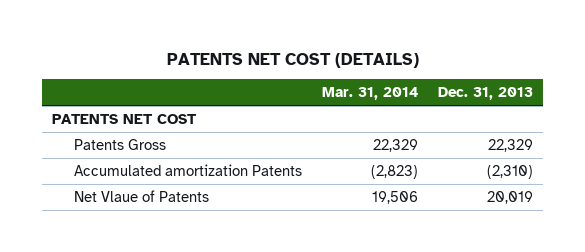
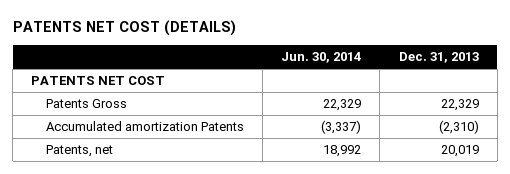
- | Mar. 31, 2014 | Dec. 31, 2013
+ | Jun. 30, 2014 | Dec. 31, 2013
- Net Vlaue of Patents | 19,506 | 20,019
+ Patents, net | 18,992 | 20,019

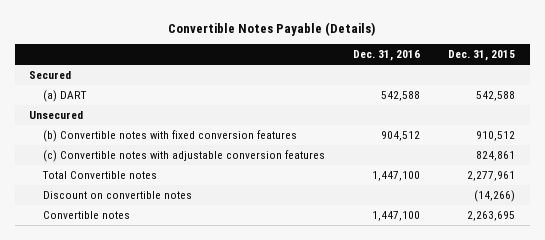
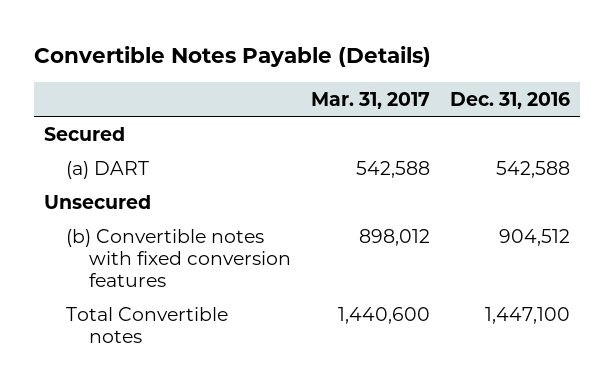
- | Dec. 31, 2016 | Dec. 31, 2015
+ | Mar. 31, 2017 | Dec. 31, 2016
- (c) Convertible notes with adjustable conversion features | | 824,861
- Discount on convertible notes | | (14,266)
- Convertible notes | 1,447,100 | 2,263,695

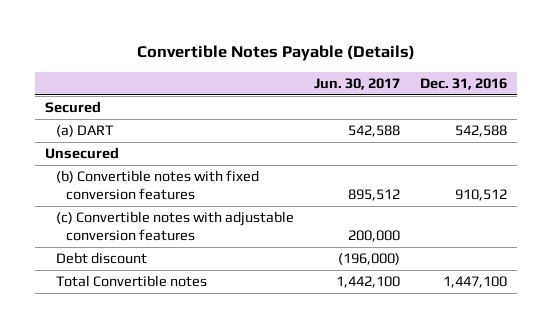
- | Mar. 31, 2017 | Dec. 31, 2016
+ | Jun. 30, 2017 | Dec. 31, 2016
- (b) Convertible notes with fixed conversion features | 898,012 | 904,512
+ (b) Convertible notes with fixed conversion features | 895,512 | 910,512
+ (c) Convertible notes with adjustable conversion features | 200,000 |
+ Debt discount | (196,000) |

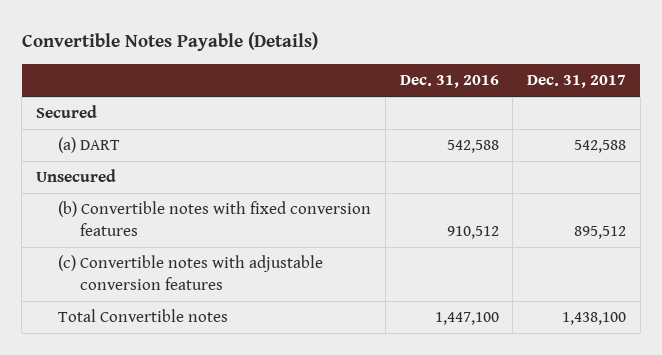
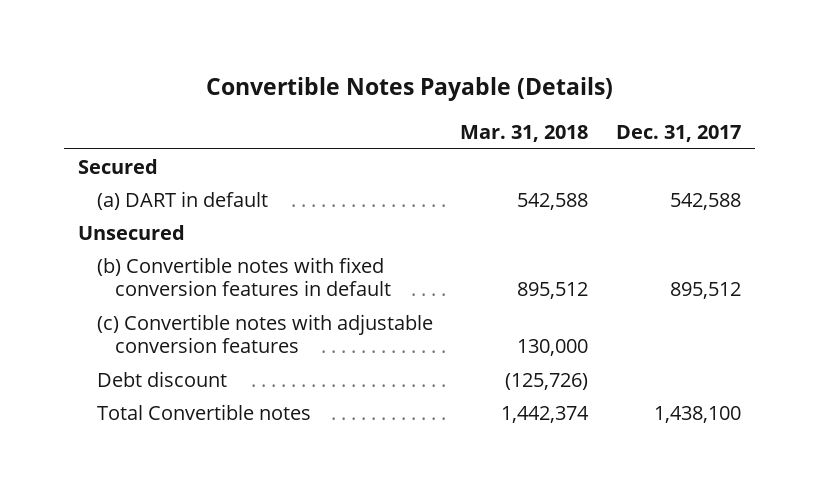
- | Dec. 31, 2016 | Dec. 31, 2017
+ | Mar. 31, 2018 | Dec. 31, 2017
- (a) DART | 542,588 | 542,588
+ (a) DART in default | 542,588 | 542,588
- (b) Convertible notes with fixed conversion features | 910,512 | 895,512
+ (b) Convertible notes with fixed conversion features in default | 895,512 | 895,512
+ Debt discount | (125,726) |

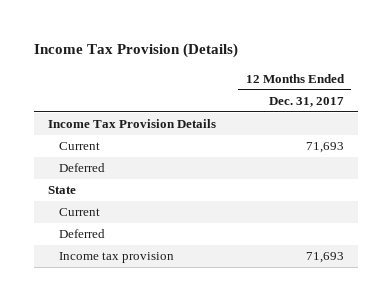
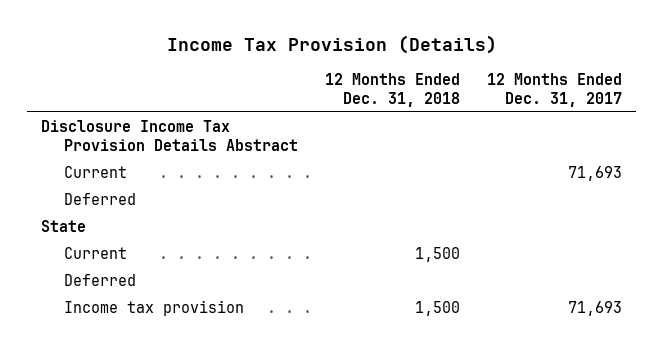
- | 12 Months Ended Dec. 31, 2017
+ | 12 Months Ended Dec. 31, 2018 | 12 Months Ended Dec. 31, 2017
- Income Tax Provision Details
+ Disclosure Income Tax Provision Details Abstract

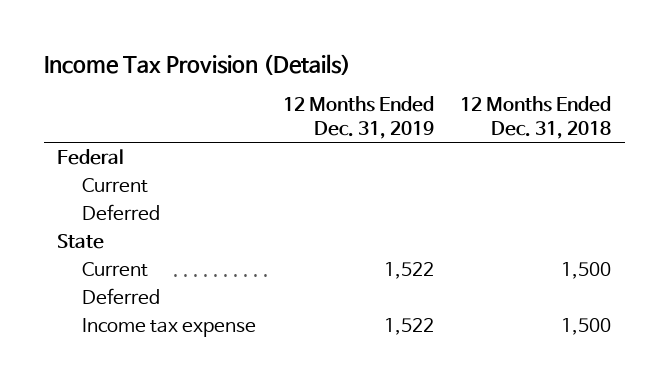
- | 12 Months Ended Dec. 31, 2018 | 12 Months Ended Dec. 31, 2017
+ | 12 Months Ended Dec. 31, 2019 | 12 Months Ended Dec. 31, 2018
- Disclosure Income Tax Provision Details Abstract
+ Federal
- Income tax provision | 1,500 | 71,693
+ Income tax expense | 1,522 | 1,500

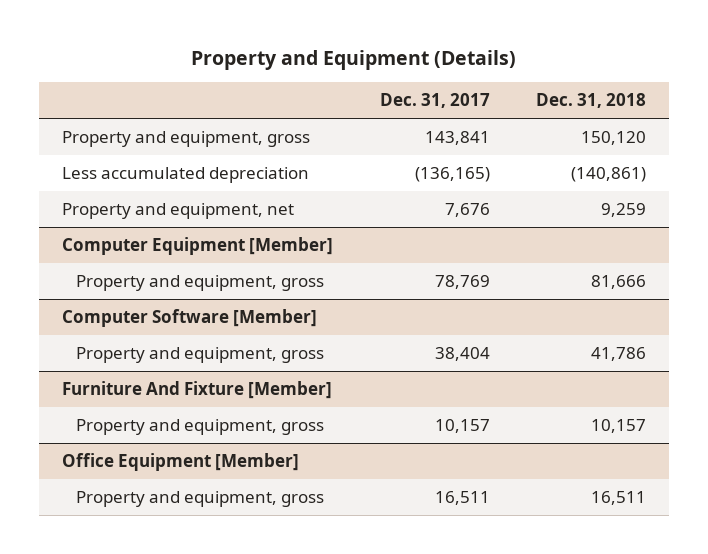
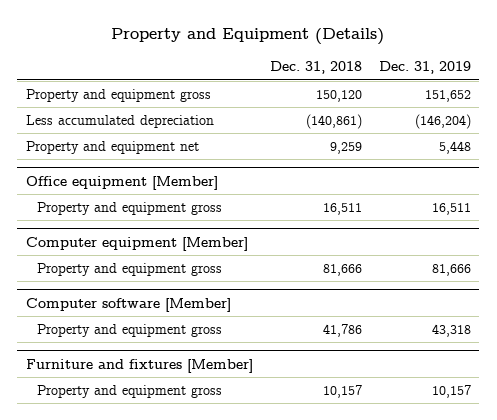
- | Dec. 31, 2017 | Dec. 31, 2018
+ | Dec. 31, 2018 | Dec. 31, 2019
- Property and equipment, gross | 143,841 | 150,120
+ Property and equipment gross | 150,120 | 151,652
- Property and equipment, net | 7,676 | 9,259
- Computer Equipment [Member]
- Property and equipment, gross | 78,769 | 81,666
- Computer Software [Member]
- Property and equipment, gross | 38,404 | 41,786
- Furniture And Fixture [Member]
- Property and equipment, gross | 10,157 | 10,157
- Office Equipment [Member]
- Property and equipment, gross | 16,511 | 16,511
+ Property and equipment net | 9,259 | 5,448
+ Office equipment [Member]
+ Property and equipment gross | 16,511 | 16,511
+ Computer equipment [Member]
+ Property and equipment gross | 81,666 | 81,666
+ Computer software [Member]
+ Property and equipment gross | 41,786 | 43,318
+ Furniture and fixtures [Member]
+ Property and equipment gross | 10,157 | 10,157

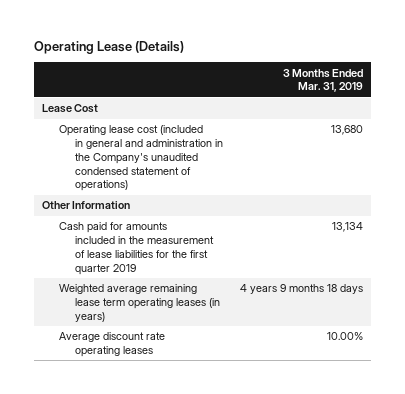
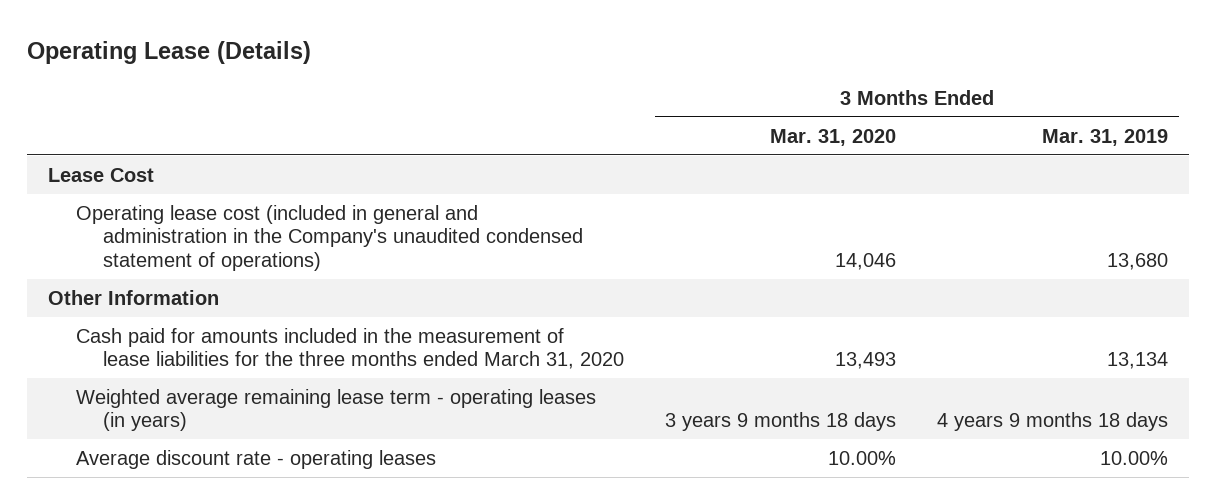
- | 3 Months Ended Mar. 31, 2019
+ | 3 Months Ended Mar. 31, 2020 | 3 Months Ended Mar. 31, 2019
- Cash paid for amounts included in the measurement of lease liabilities for the first quarter 2019 | 13,134
- Weighted average remaining lease term operating leases (in years) | 4 years 9 months 18 days
- Average discount rate operating leases | 10.00%
+ Cash paid for amounts included in the measurement of lease liabilities for the three months ended March 31, 2020 | 13,493 | 13,134
+ Weighted average remaining lease term - operating leases (in years) | 3 years 9 months 18 days | 4 years 9 months 18 days
+ Average discount rate - operating leases | 10.00% | 10.00%

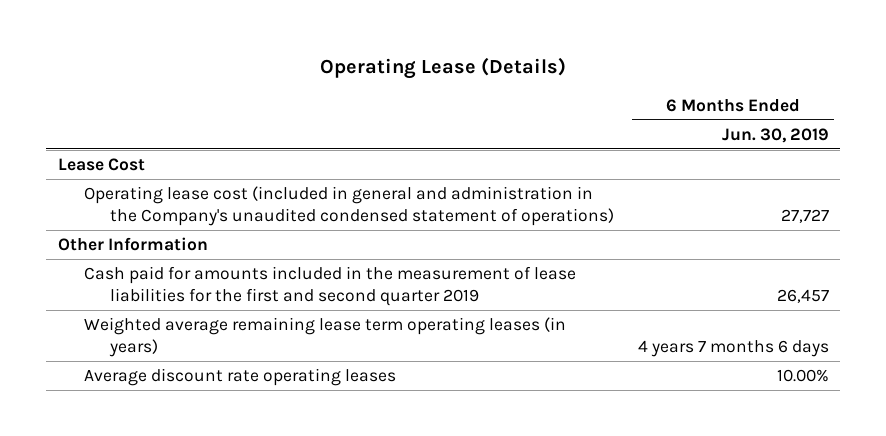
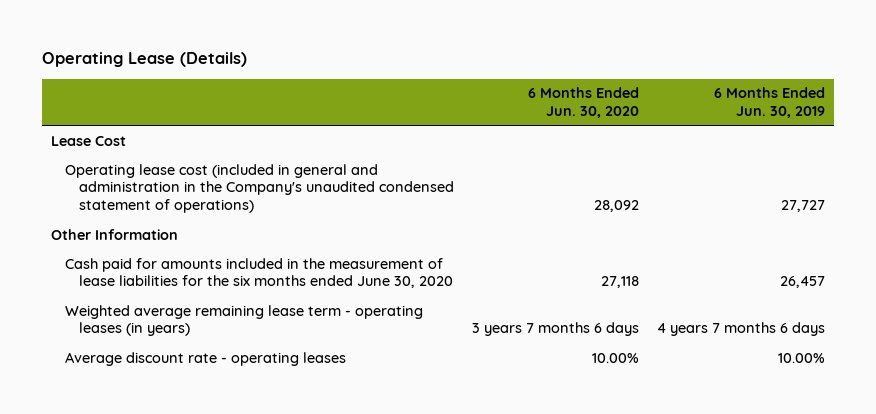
- | 6 Months Ended Jun. 30, 2019
+ | 6 Months Ended Jun. 30, 2020 | 6 Months Ended Jun. 30, 2019
- Cash paid for amounts included in the measurement of lease liabilities for the first and second quarter 2019 | 26,457
- Weighted average remaining lease term operating leases (in years) | 4 years 7 months 6 days
- Average discount rate operating leases | 10.00%
+ Cash paid for amounts included in the measurement of lease liabilities for the six months ended June 30, 2020 | 27,118 | 26,457
+ Weighted average remaining lease term - operating leases (in years) | 3 years 7 months 6 days | 4 years 7 months 6 days
+ Average discount rate - operating leases | 10.00% | 10.00%

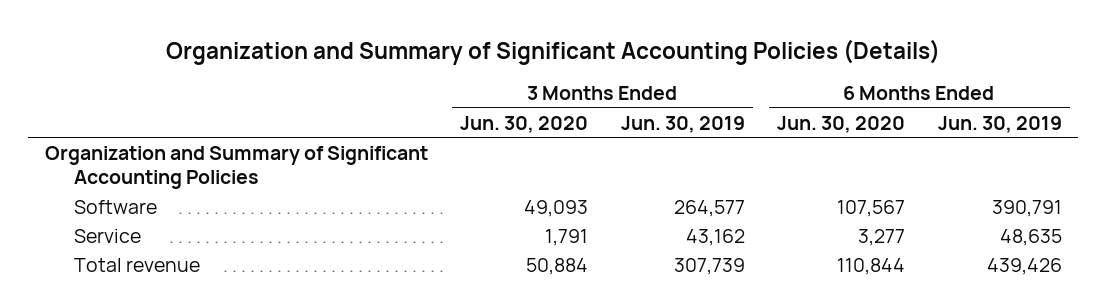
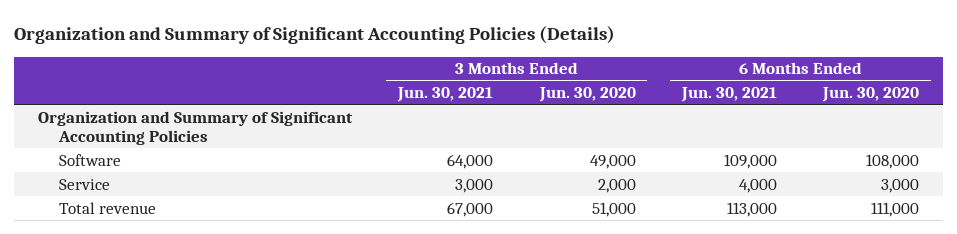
- | 3 Months Ended Jun. 30, 2020 | 3 Months Ended Jun. 30, 2019 | 6 Months Ended Jun. 30, 2020 | 6 Months Ended Jun. 30, 2019
+ | 3 Months Ended Jun. 30, 2021 | 3 Months Ended Jun. 30, 2020 | 6 Months Ended Jun. 30, 2021 | 6 Months Ended Jun. 30, 2020
- Software | 49,093 | 264,577 | 107,567 | 390,791
- Service | 1,791 | 43,162 | 3,277 | 48,635
- Total revenue | 50,884 | 307,739 | 110,844 | 439,426
+ Software | 64,000 | 49,000 | 109,000 | 108,000
+ Service | 3,000 | 2,000 | 4,000 | 3,000
+ Total revenue | 67,000 | 51,000 | 113,000 | 111,000

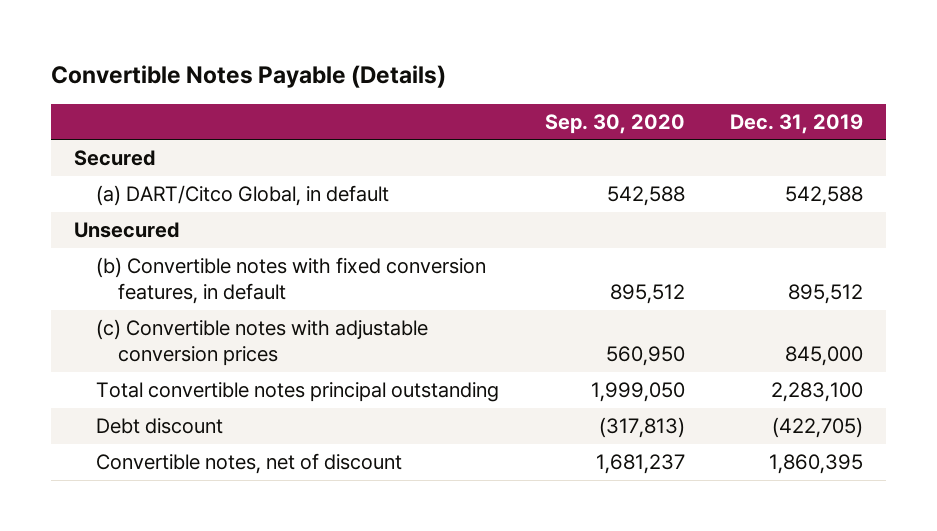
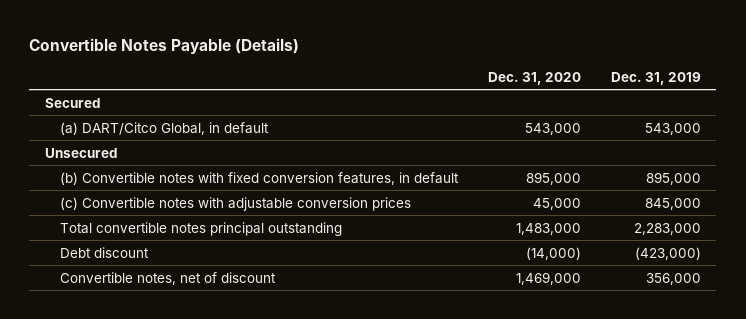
- | Sep. 30, 2020 | Dec. 31, 2019
+ | Dec. 31, 2020 | Dec. 31, 2019
- (a) DART/Citco Global, in default | 542,588 | 542,588
+ (a) DART/Citco Global, in default | 543,000 | 543,000
- (b) Convertible notes with fixed conversion features, in default | 895,512 | 895,512
+ (b) Convertible notes with fixed conversion features, in default | 895,000 | 895,000
- Total convertible notes principal outstanding | 1,999,050 | 2,283,100
- Debt discount | (317,813) | (422,705)
- Convertible notes, net of discount | 1,681,237 | 1,860,395
+ Total convertible notes principal outstanding | 1,483,000 | 2,283,000
+ Debt discount | (14,000) | (423,000)
+ Convertible notes, net of discount | 1,469,000 | 356,000

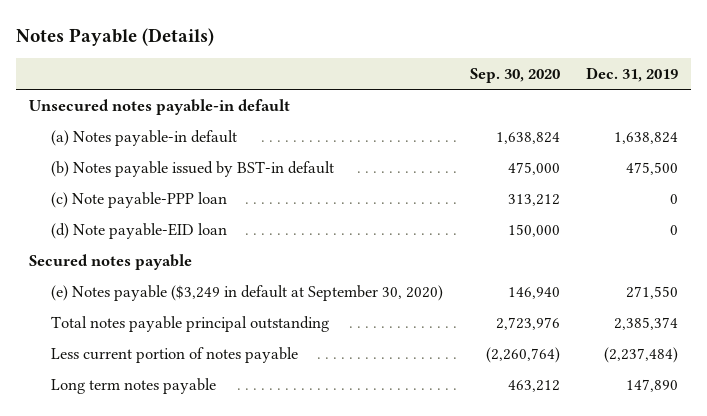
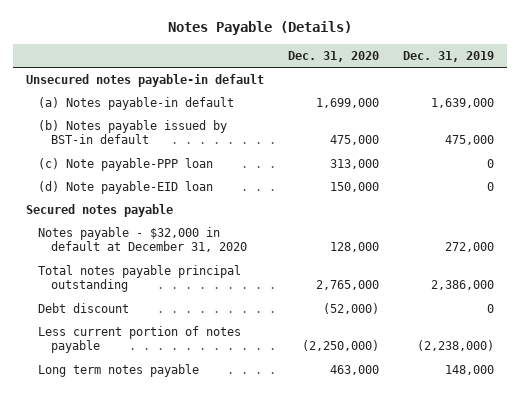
- | Sep. 30, 2020 | Dec. 31, 2019
+ | Dec. 31, 2020 | Dec. 31, 2019
- (a) Notes payable-in default | 1,638,824 | 1,638,824
- (b) Notes payable issued by BST-in default | 475,000 | 475,500
+ (a) Notes payable-in default | 1,699,000 | 1,639,000
+ (b) Notes payable issued by BST-in default | 475,000 | 475,000
- (e) Notes payable ($3,249 in default at September 30, 2020) | 146,940 | 271,550
- Total notes payable principal outstanding | 2,723,976 | 2,385,374
- Less current portion of notes payable | (2,260,764) | (2,237,484)
- Long term notes payable | 463,212 | 147,890
+ Notes payable - $32,000 in default at December 31, 2020 | 128,000 | 272,000
+ Total notes payable principal outstanding | 2,765,000 | 2,386,000
+ Debt discount | (52,000) | 0
+ Less current portion of notes payable | (2,250,000) | (2,238,000)
+ Long term notes payable | 463,000 | 148,000

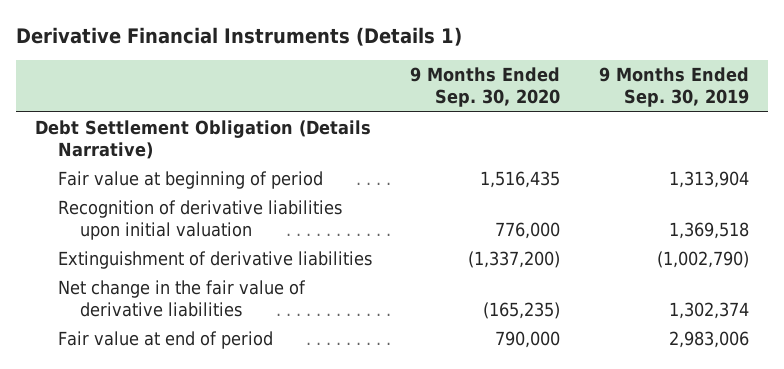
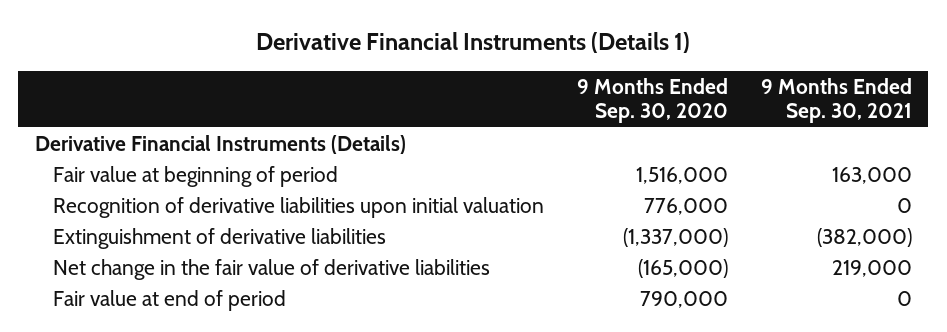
- | 9 Months Ended Sep. 30, 2020 | 9 Months Ended Sep. 30, 2019
+ | 9 Months Ended Sep. 30, 2020 | 9 Months Ended Sep. 30, 2021
- Debt Settlement Obligation (Details Narrative)
- Fair value at beginning of period | 1,516,435 | 1,313,904
+ Derivative Financial Instruments (Details)
+ Fair value at beginning of period | 1,516,000 | 163,000
- Extinguishment of derivative liabilities | (1,337,200) | (1,002,790)
- Net change in the fair value of derivative liabilities | (165,235) | 1,302,374
+ Extinguishment of derivative liabilities | (1,337,000) | (382,000)
+ Net change in the fair value of derivative liabilities | (165,000) | 219,000

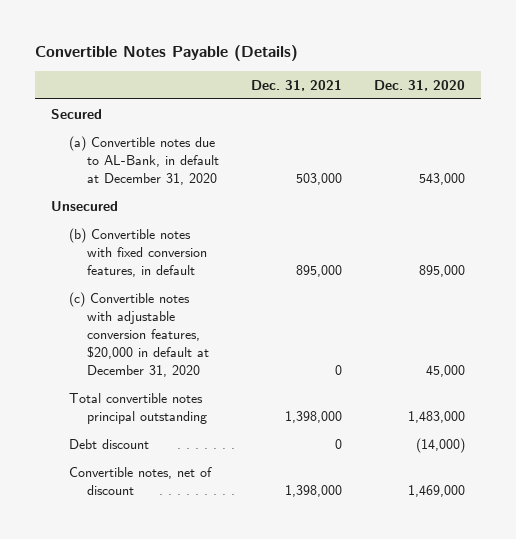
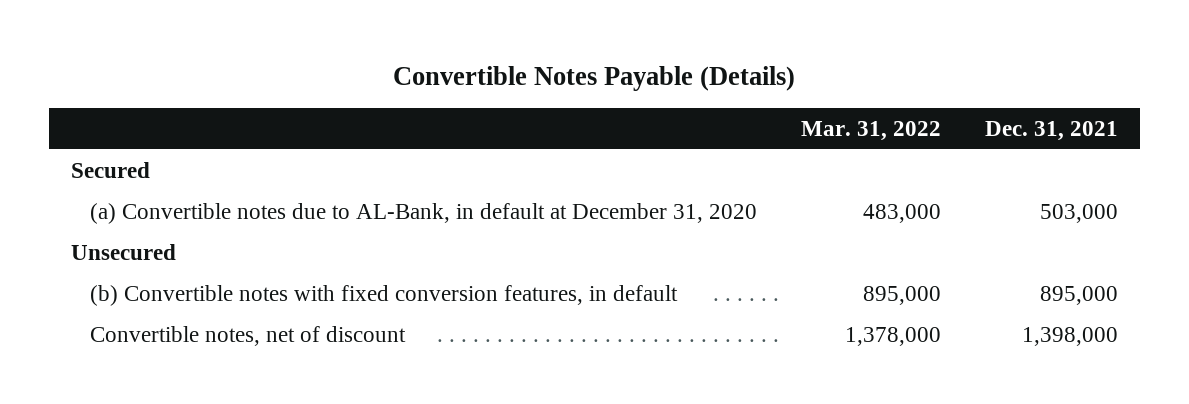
- | Dec. 31, 2021 | Dec. 31, 2020
+ | Mar. 31, 2022 | Dec. 31, 2021
- (c) Convertible notes with adjustable conversion features, $20,000 in default at December 31, 2020 | 0 | 45,000
- Total convertible notes principal outstanding | 1,398,000 | 1,483,000
- Debt discount | 0 | (14,000)

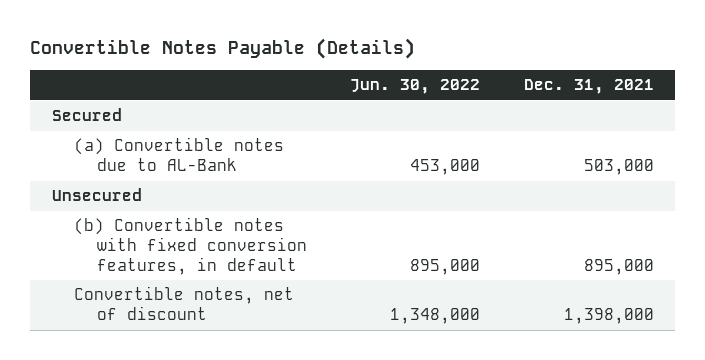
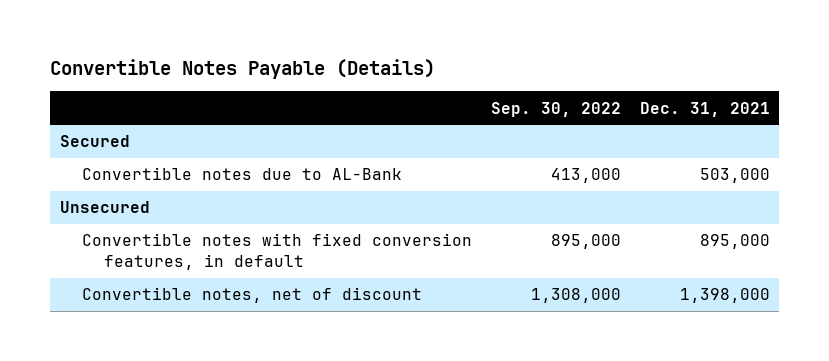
- | Jun. 30, 2022 | Dec. 31, 2021
+ | Sep. 30, 2022 | Dec. 31, 2021
- (a) Convertible notes due to AL-Bank | 453,000 | 503,000
+ Convertible notes due to AL-Bank | 413,000 | 503,000
- (b) Convertible notes with fixed conversion features, in default | 895,000 | 895,000
+ Convertible notes with fixed conversion features, in default | 895,000 | 895,000

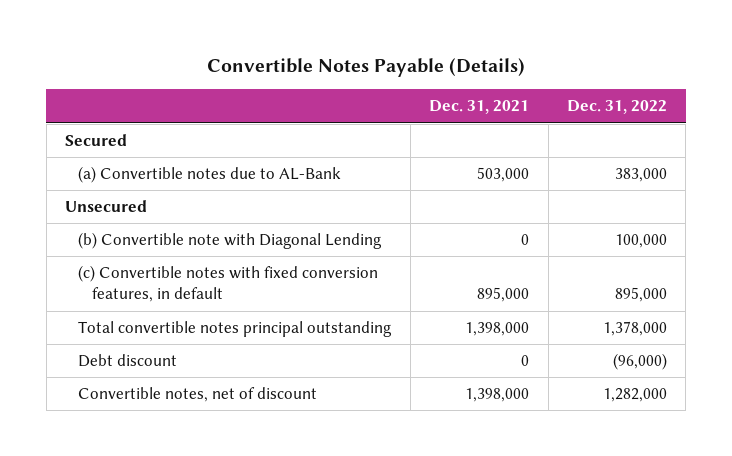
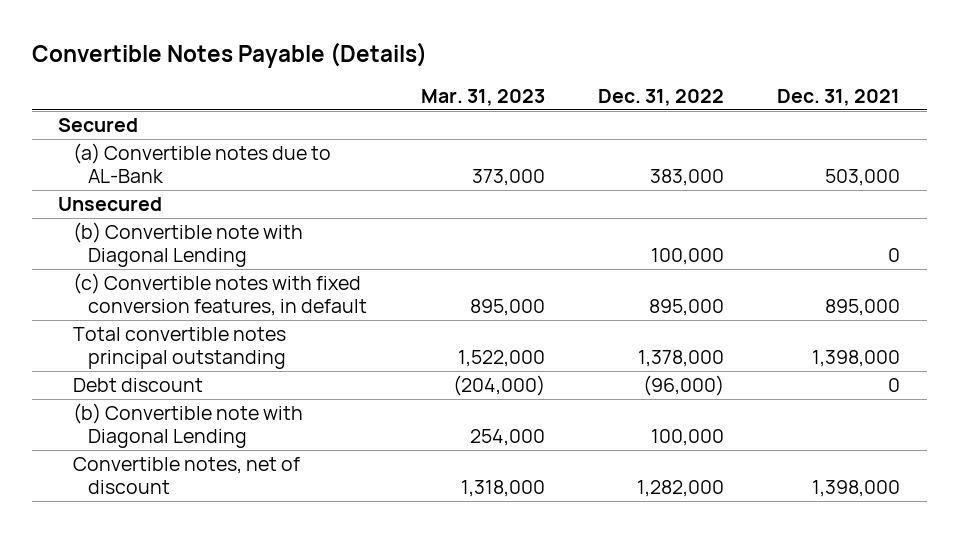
- | Dec. 31, 2021 | Dec. 31, 2022
+ | Mar. 31, 2023 | Dec. 31, 2022 | Dec. 31, 2021
+ (b) Convertible note with Diagonal Lending | 254,000 | 100,000 |

